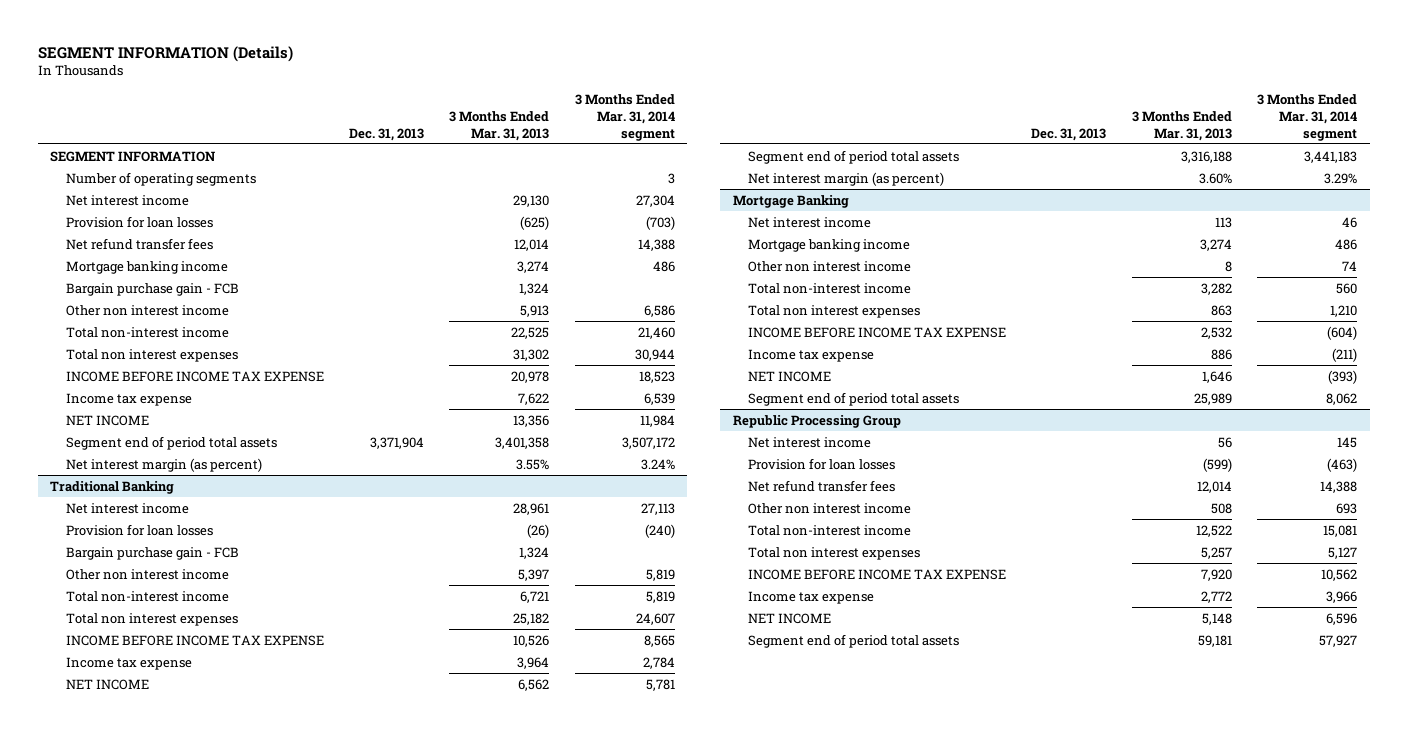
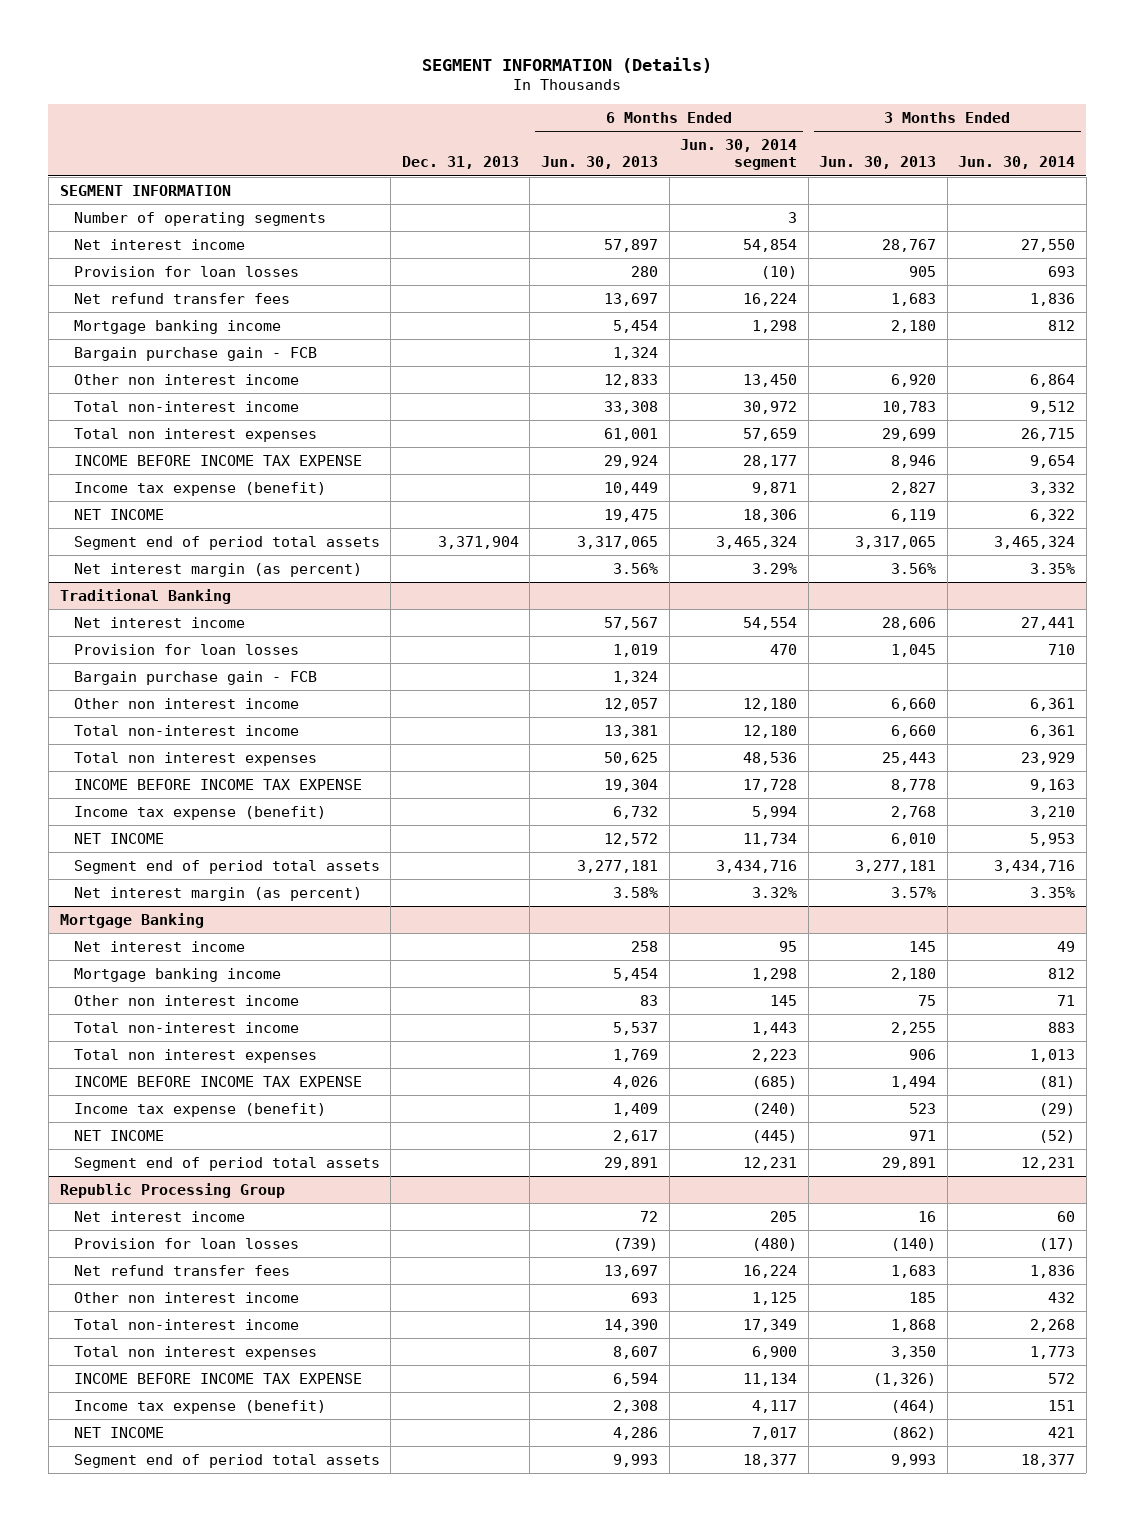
- | Dec. 31, 2013 | 3 Months Ended Mar. 31, 2013 | 3 Months Ended Mar. 31, 2014 segment
+ | Dec. 31, 2013 | 6 Months Ended Jun. 30, 2013 | 6 Months Ended Jun. 30, 2014 segment | 3 Months Ended Jun. 30, 2013 | 3 Months Ended Jun. 30, 2014
- Income tax expense | | 7,622 | 6,539
+ Income tax expense (benefit) | | 10,449 | 9,871 | 2,827 | 3,332
@ Traditional Banking
- Income tax expense | | 3,964 | 2,784
+ Income tax expense (benefit) | | 6,732 | 5,994 | 2,768 | 3,210
@ Mortgage Banking
- Income tax expense | | 886 | (211)
+ Income tax expense (benefit) | | 1,409 | (240) | 523 | (29)
@ Republic Processing Group
- Income tax expense | | 2,772 | 3,966
+ Income tax expense (benefit) | | 2,308 | 4,117 | (464) | 151

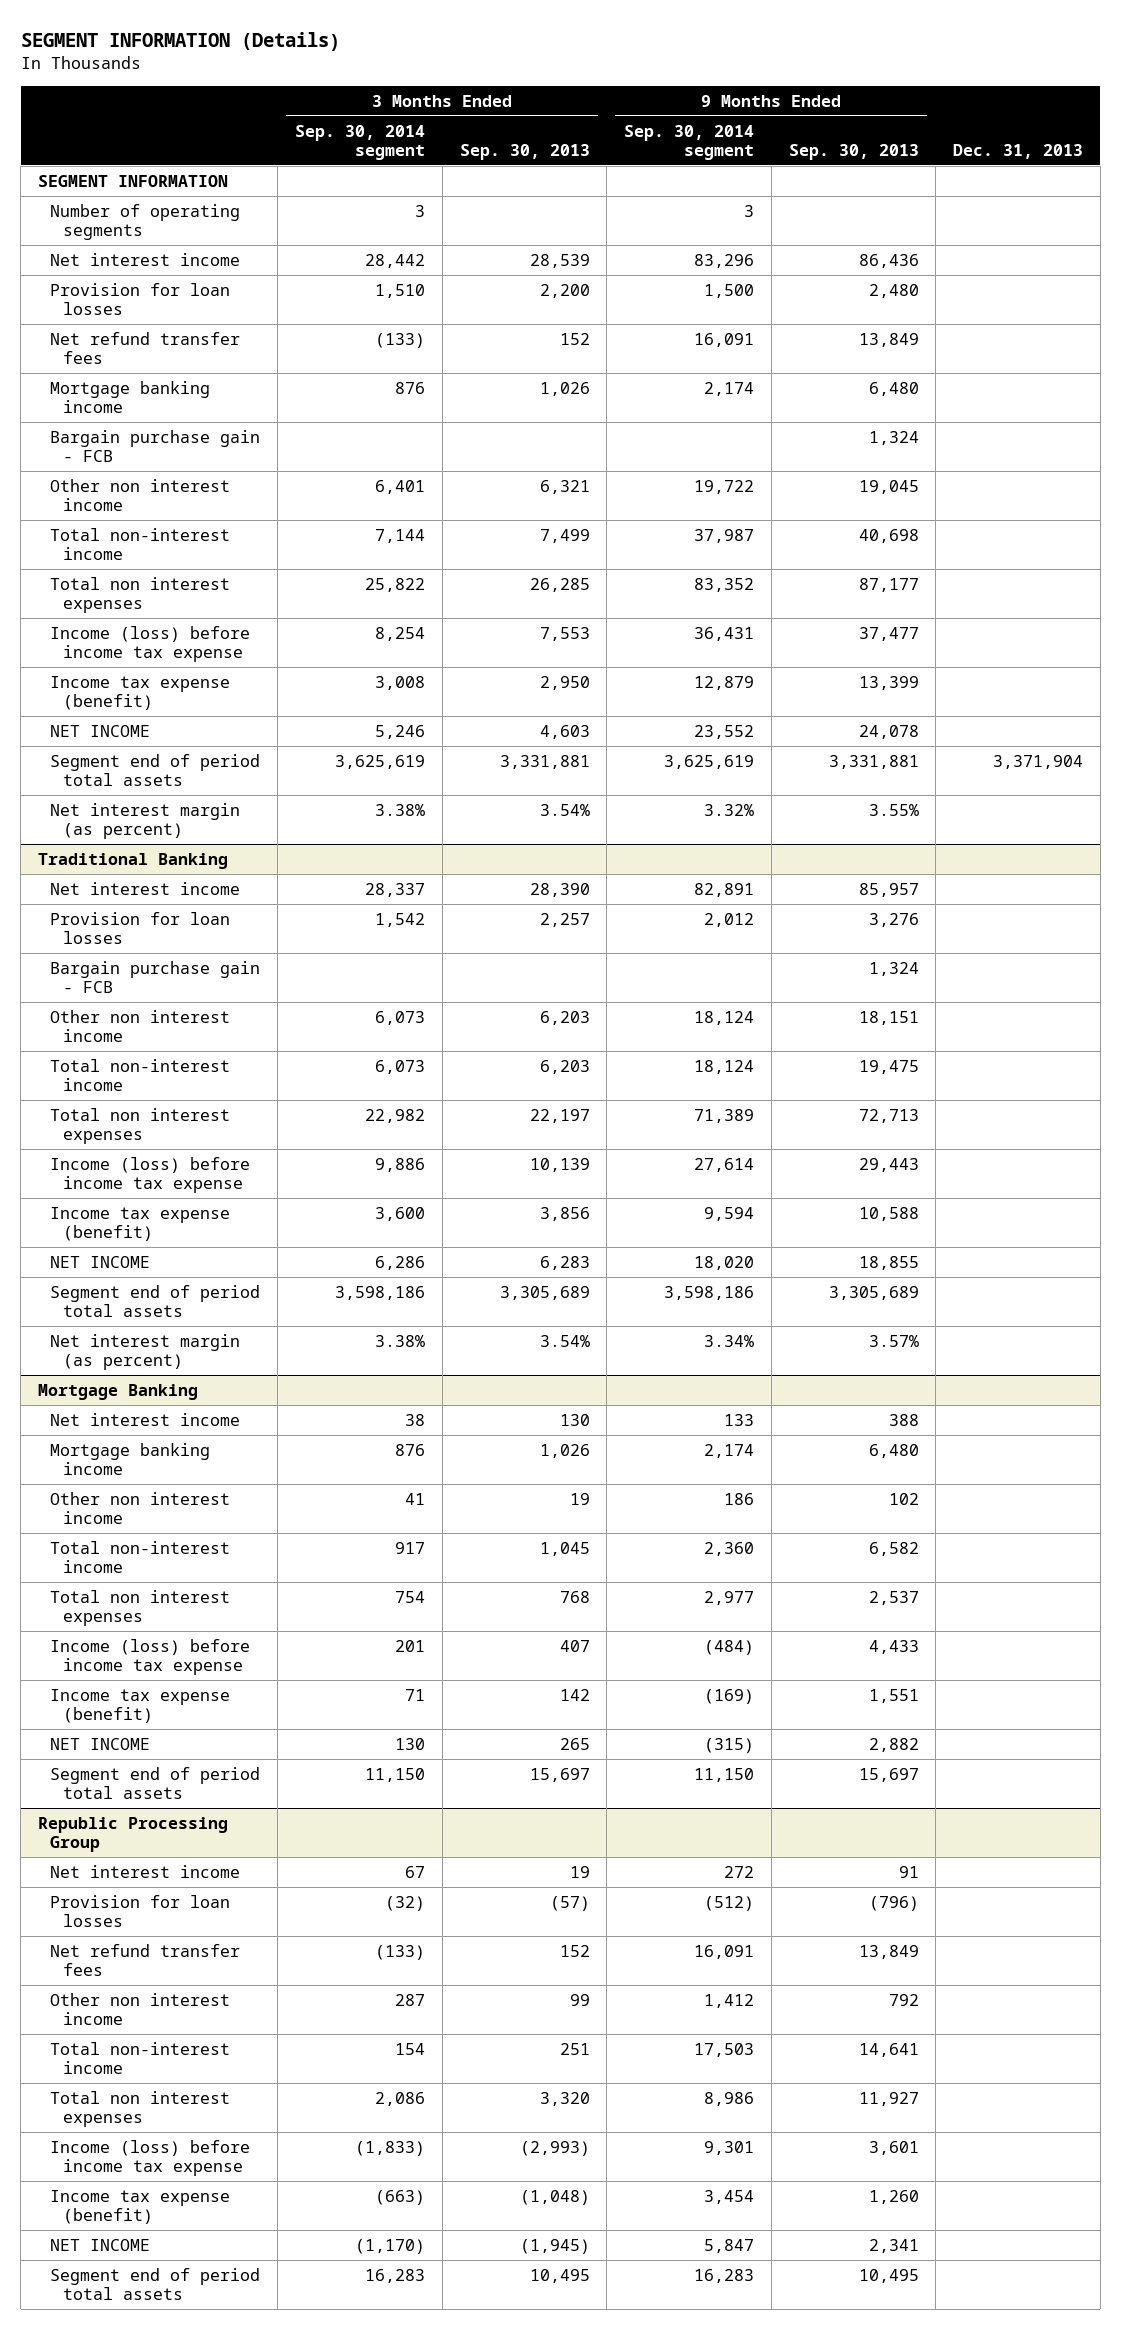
- | Dec. 31, 2013 | 6 Months Ended Jun. 30, 2013 | 6 Months Ended Jun. 30, 2014 segment | 3 Months Ended Jun. 30, 2013 | 3 Months Ended Jun. 30, 2014
+ | 3 Months Ended Sep. 30, 2014 segment | 3 Months Ended Sep. 30, 2013 | 9 Months Ended Sep. 30, 2014 segment | 9 Months Ended Sep. 30, 2013 | Dec. 31, 2013
- INCOME BEFORE INCOME TAX EXPENSE | | 29,924 | 28,177 | 8,946 | 9,654
+ Income (loss) before income tax expense | 8,254 | 7,553 | 36,431 | 37,477 |
@ Traditional Banking
- INCOME BEFORE INCOME TAX EXPENSE | | 19,304 | 17,728 | 8,778 | 9,163
+ Income (loss) before income tax expense | 9,886 | 10,139 | 27,614 | 29,443 |
@ Mortgage Banking
- INCOME BEFORE INCOME TAX EXPENSE | | 4,026 | (685) | 1,494 | (81)
+ Income (loss) before income tax expense | 201 | 407 | (484) | 4,433 |
@ Republic Processing Group
- INCOME BEFORE INCOME TAX EXPENSE | | 6,594 | 11,134 | (1,326) | 572
+ Income (loss) before income tax expense | (1,833) | (2,993) | 9,301 | 3,601 |

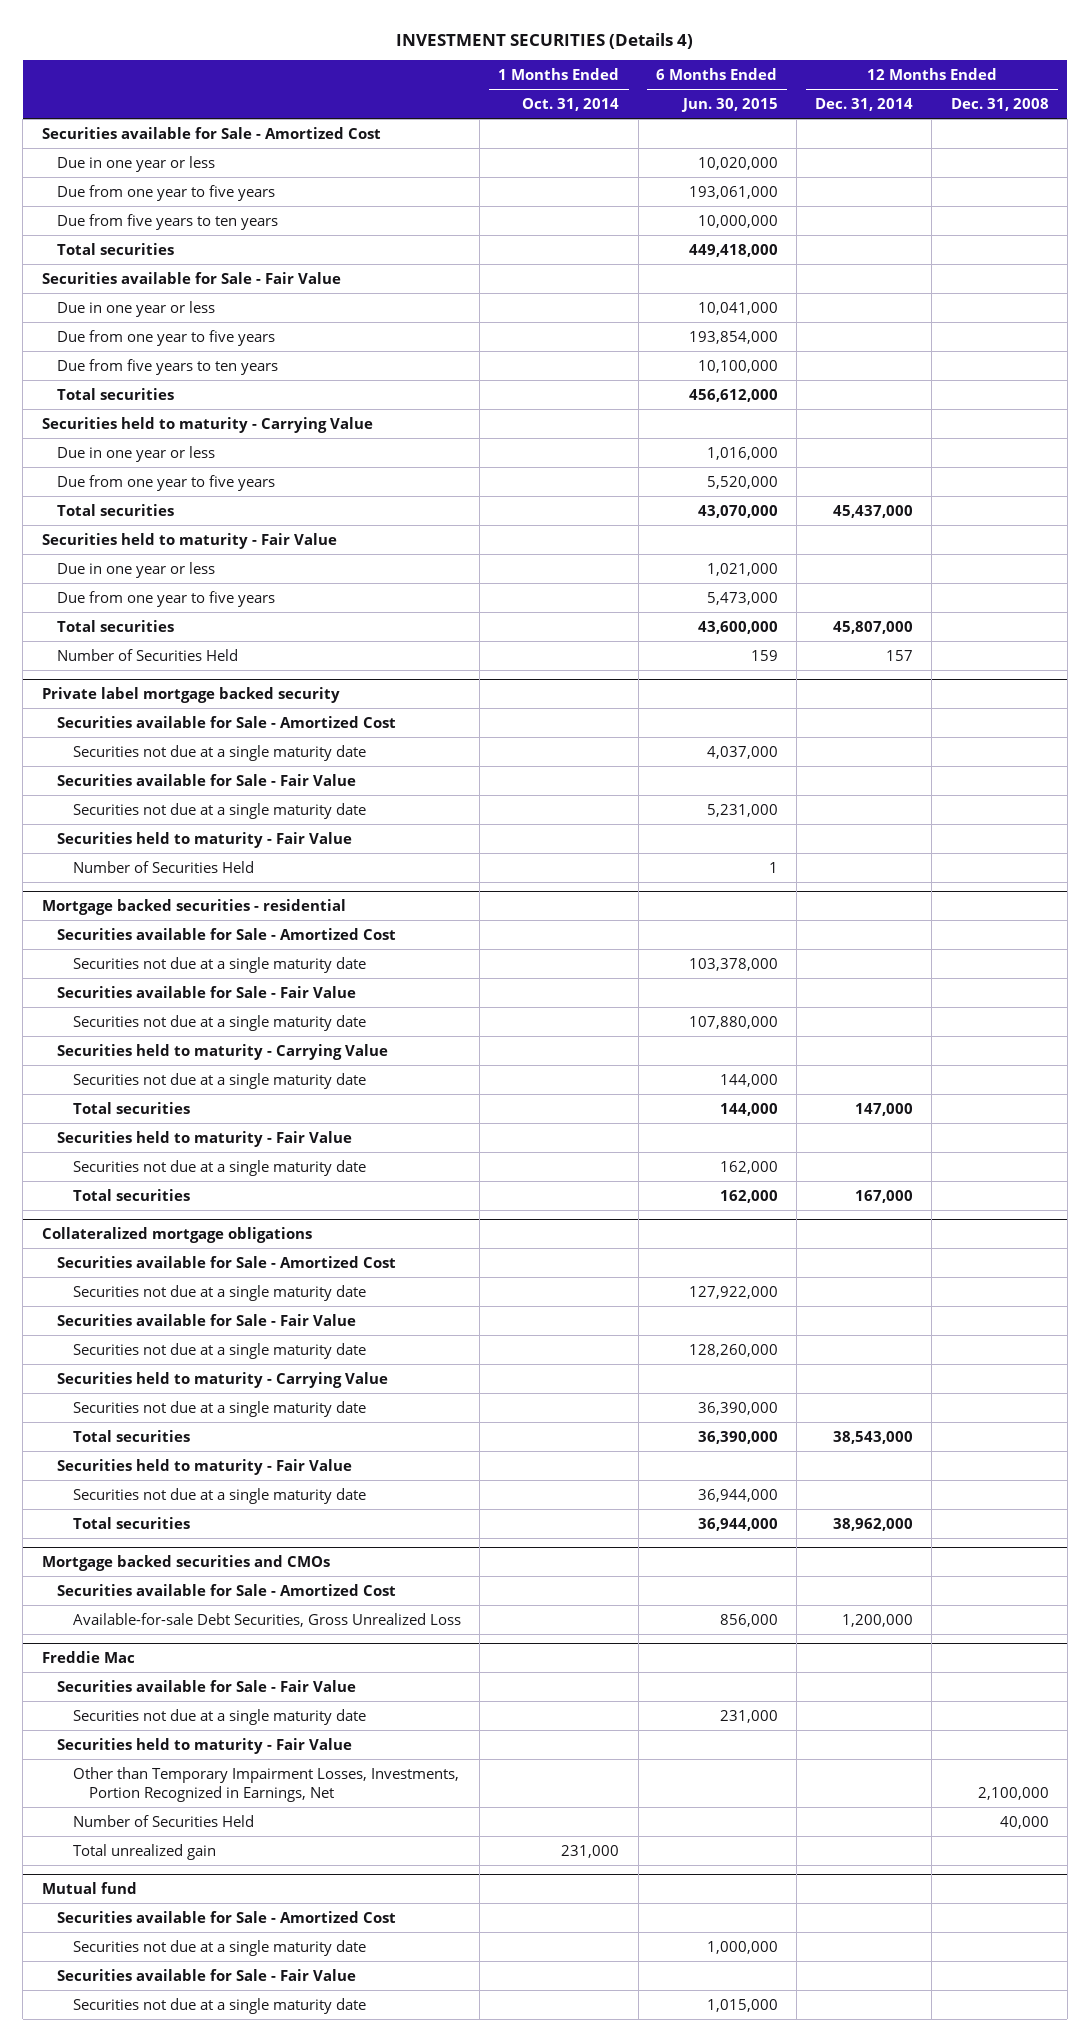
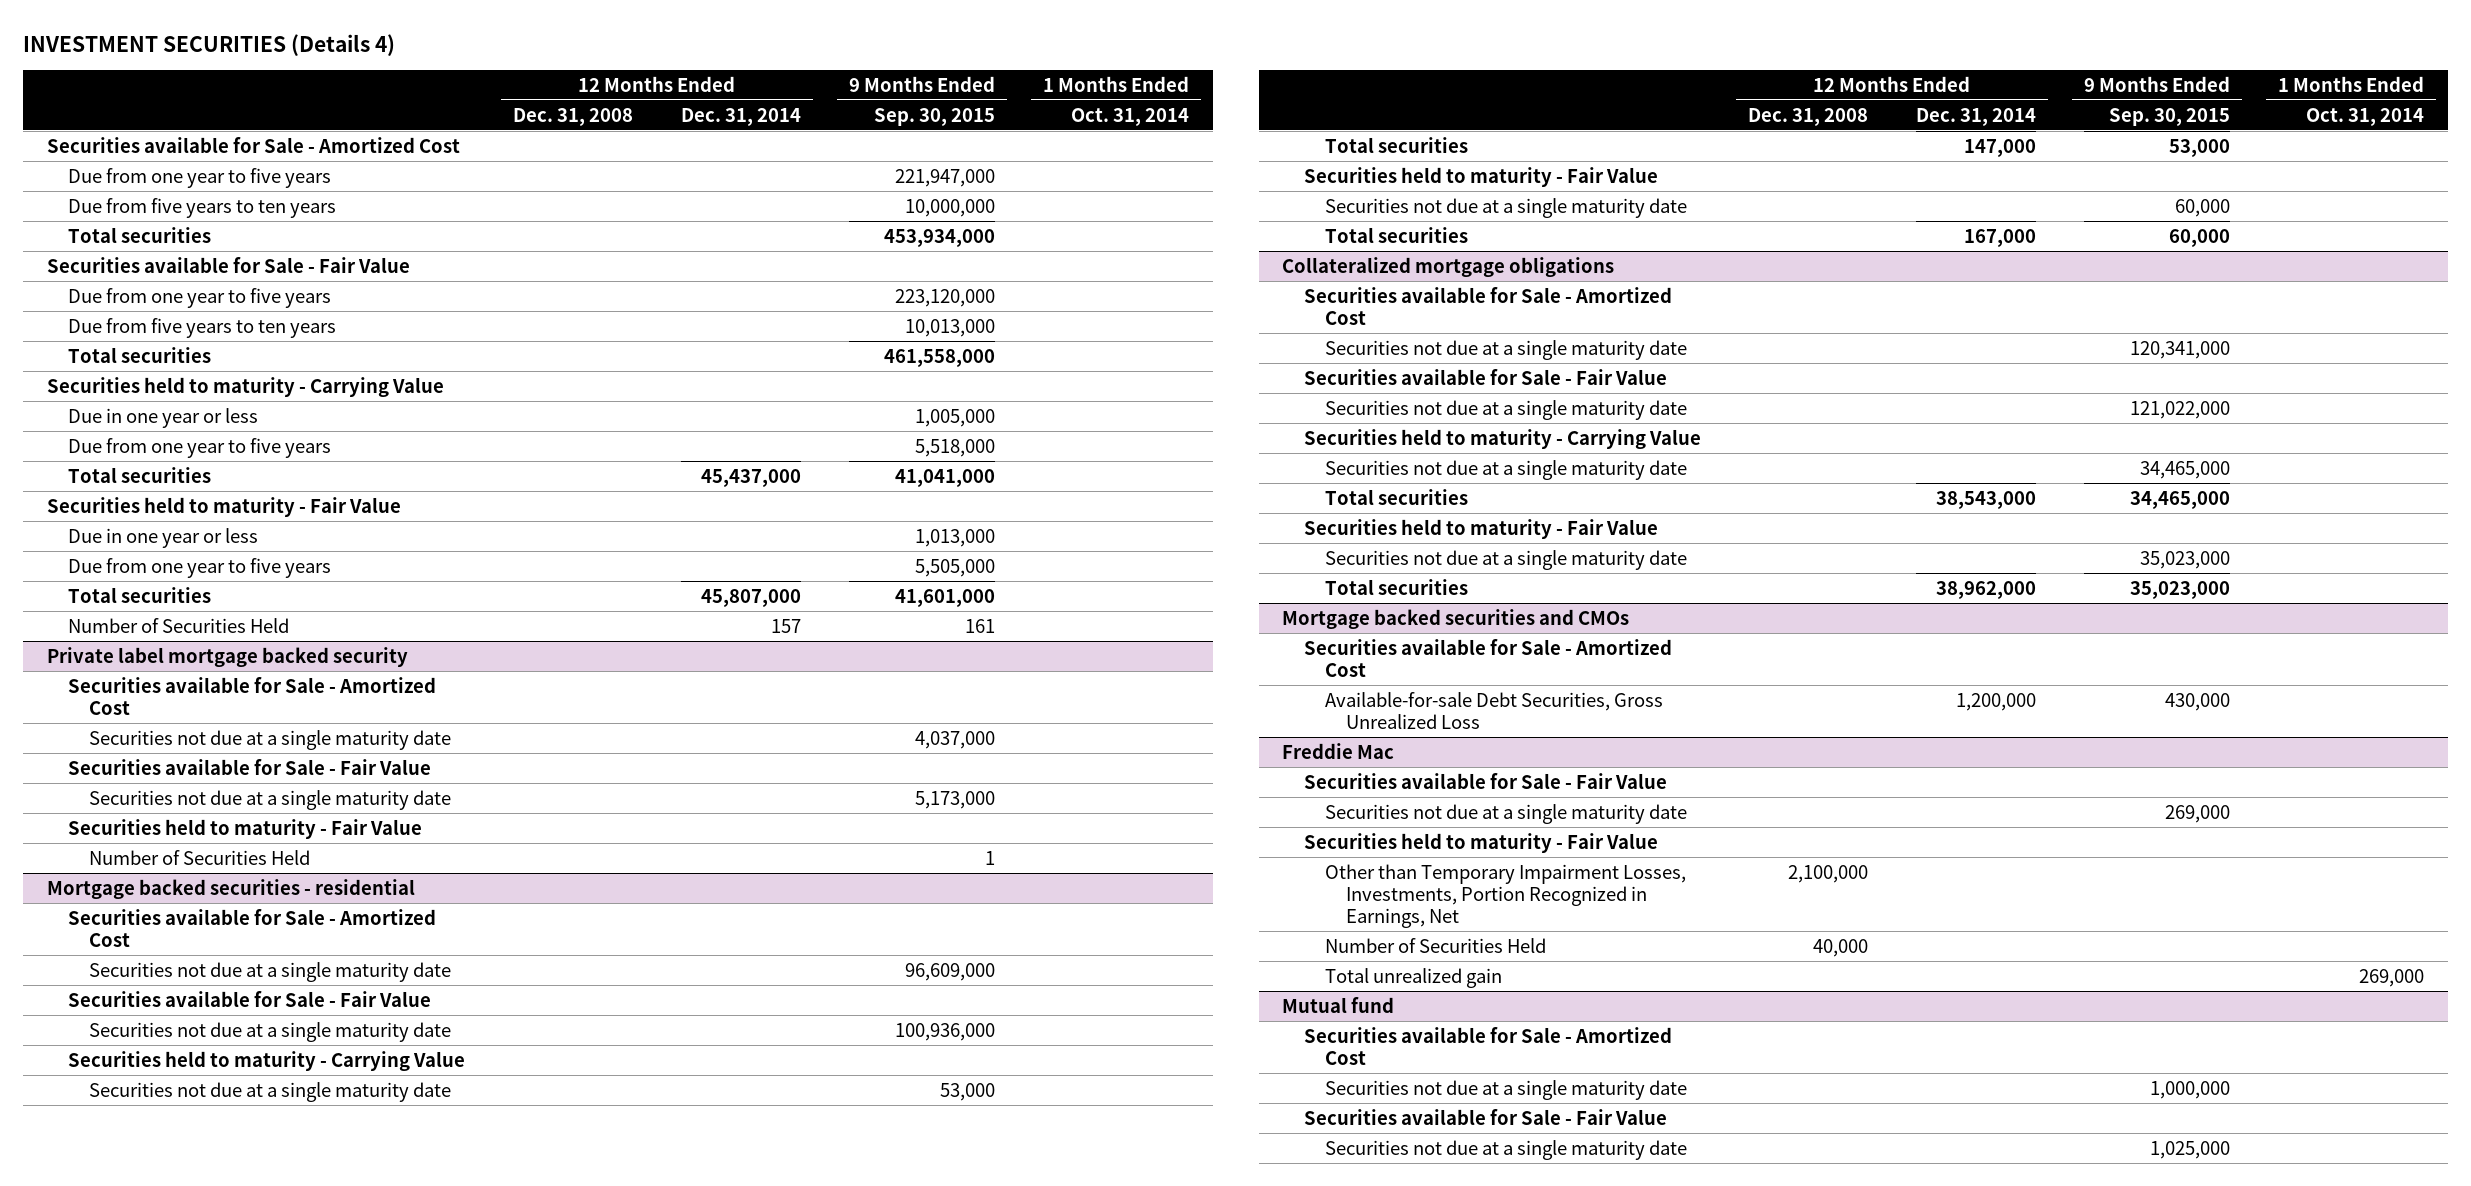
- | 1 Months Ended Oct. 31, 2014 | 6 Months Ended Jun. 30, 2015 | 12 Months Ended Dec. 31, 2014 | 12 Months Ended Dec. 31, 2008
+ | 12 Months Ended Dec. 31, 2008 | 12 Months Ended Dec. 31, 2014 | 9 Months Ended Sep. 30, 2015 | 1 Months Ended Oct. 31, 2014
- Due in one year or less | | 10,020,000 | |
- Due in one year or less | | 10,041,000 | |
@ Freddie Mac
- Total unrealized gain | 231,000 | | |
+ Total unrealized gain | | | | 269,000

